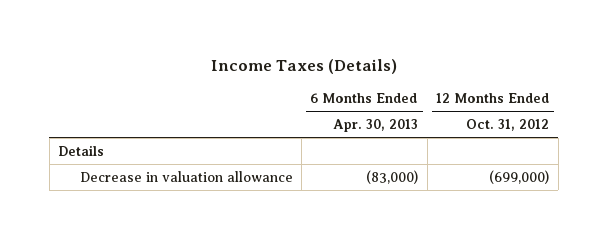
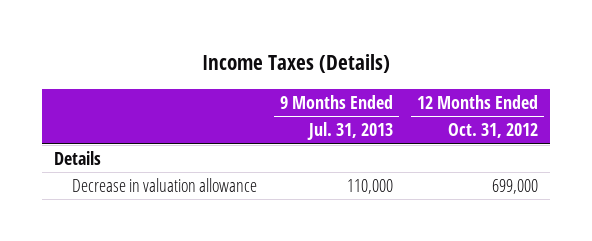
- | 6 Months Ended Apr. 30, 2013 | 12 Months Ended Oct. 31, 2012
+ | 9 Months Ended Jul. 31, 2013 | 12 Months Ended Oct. 31, 2012
- Decrease in valuation allowance | (83,000) | (699,000)
+ Decrease in valuation allowance | 110,000 | 699,000

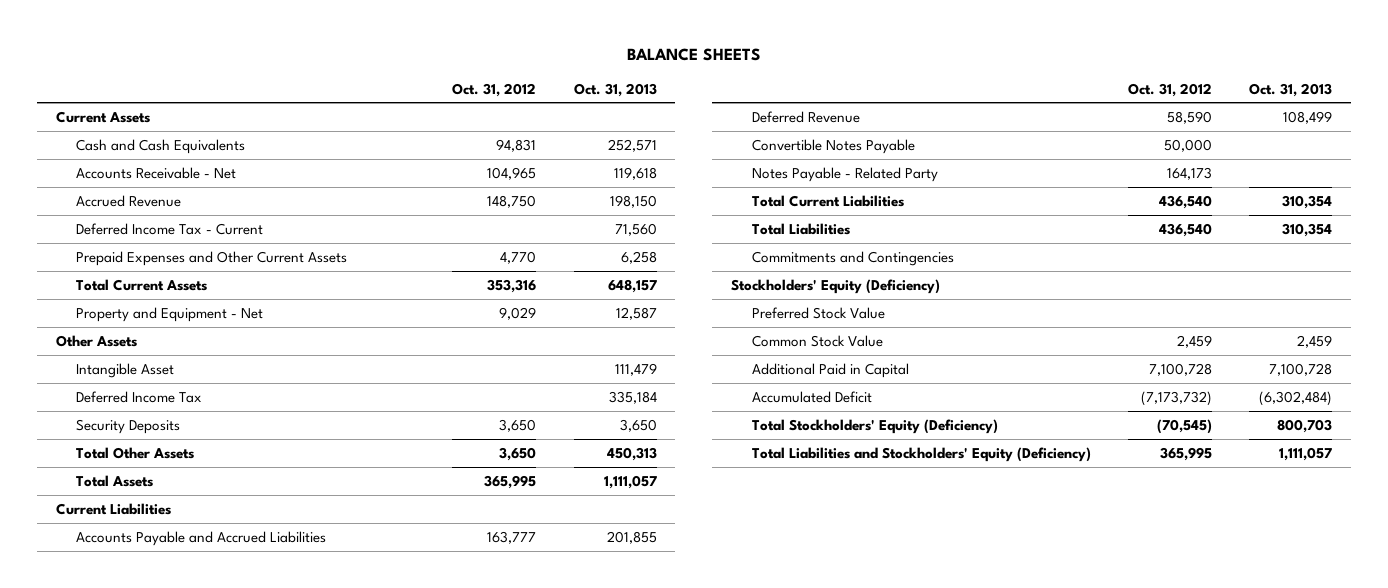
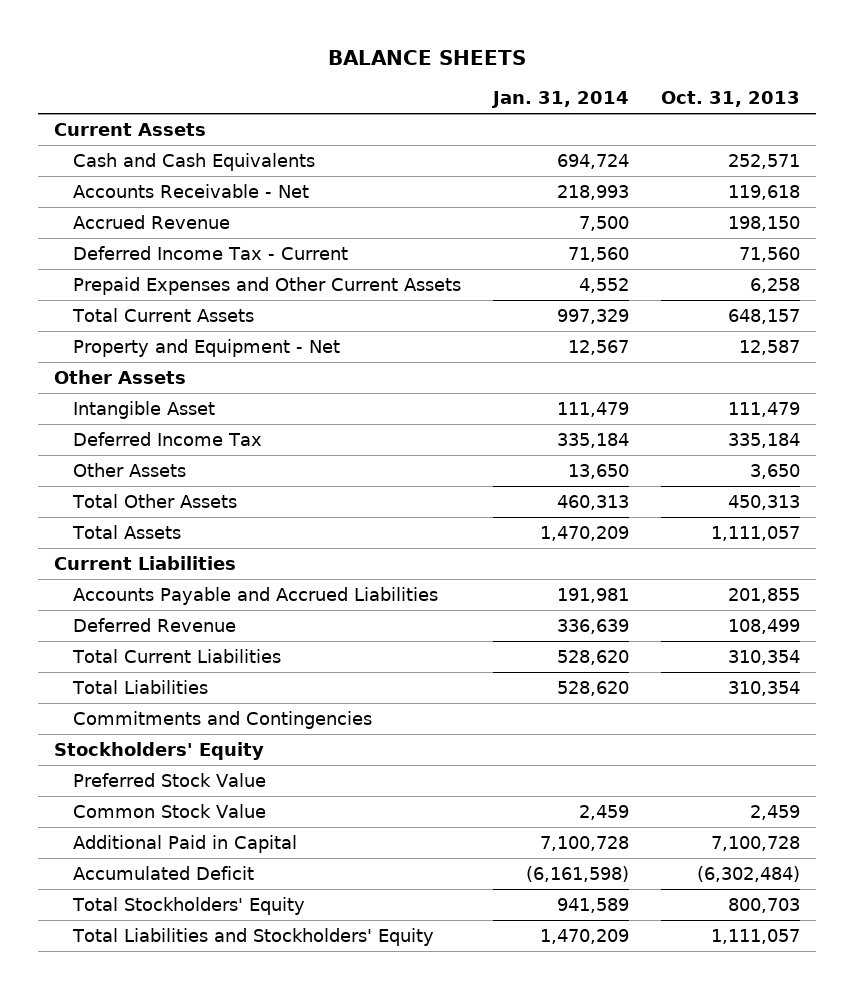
- | Oct. 31, 2012 | Oct. 31, 2013
+ | Jan. 31, 2014 | Oct. 31, 2013
- Security Deposits | 3,650 | 3,650
+ Other Assets | 13,650 | 3,650
- Convertible Notes Payable | 50,000 |
- Notes Payable - Related Party | 164,173 |
- Stockholders' Equity (Deficiency)
+ Stockholders' Equity
- Total Stockholders' Equity (Deficiency) | (70,545) | 800,703
- Total Liabilities and Stockholders' Equity (Deficiency) | 365,995 | 1,111,057
+ Total Stockholders' Equity | 941,589 | 800,703
+ Total Liabilities and Stockholders' Equity | 1,470,209 | 1,111,057

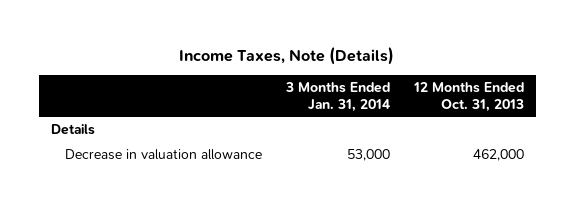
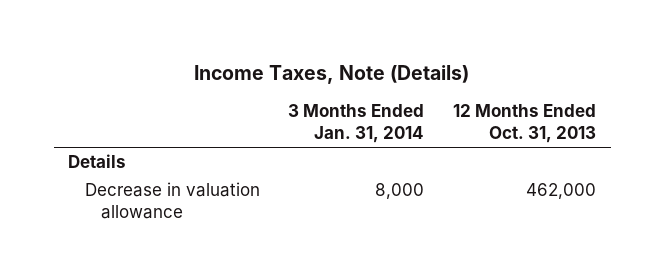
- Decrease in valuation allowance | 53,000 | 462,000
+ Decrease in valuation allowance | 8,000 | 462,000

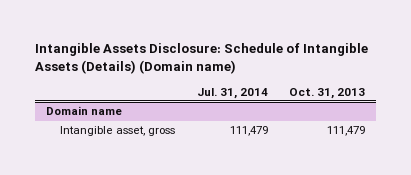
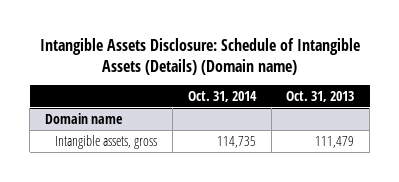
- | Jul. 31, 2014 | Oct. 31, 2013
+ | Oct. 31, 2014 | Oct. 31, 2013
@ Domain name
- Intangible asset, gross | 111,479 | 111,479
+ Intangible assets, gross | 114,735 | 111,479

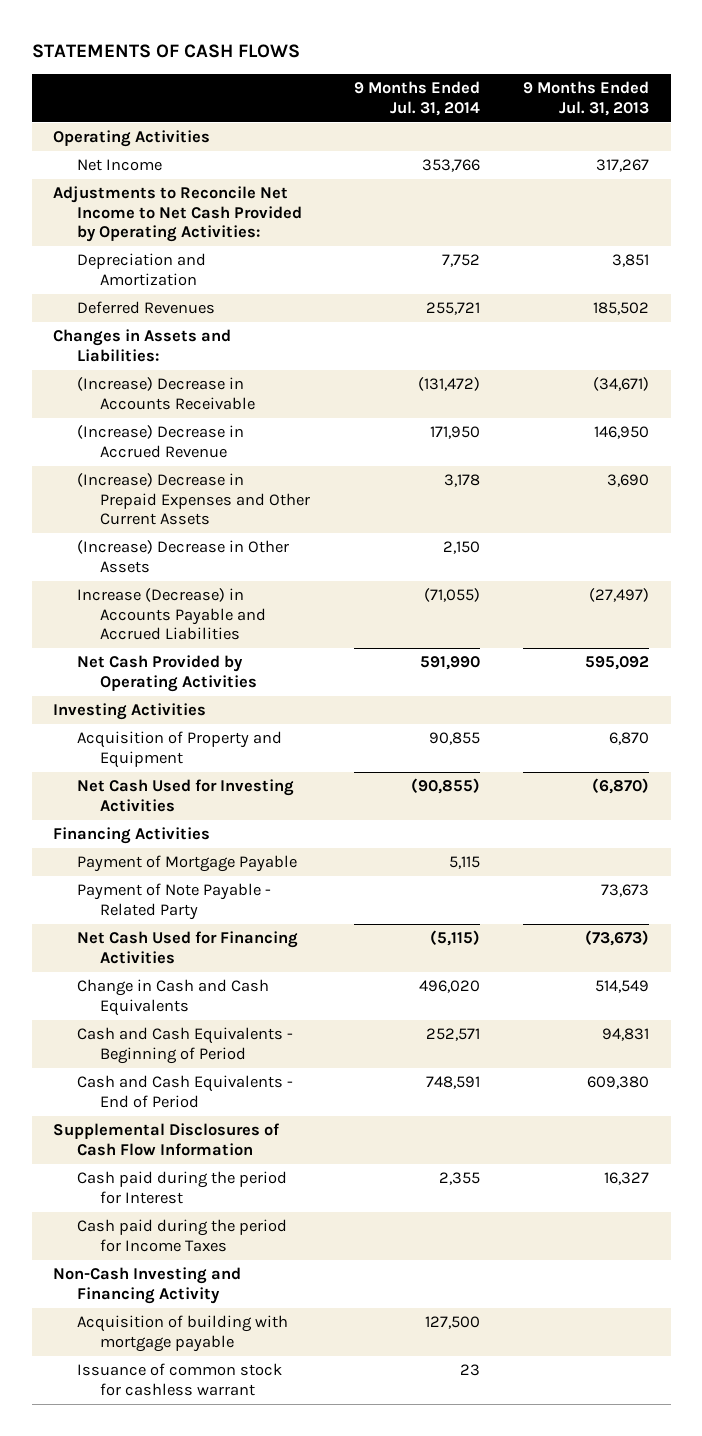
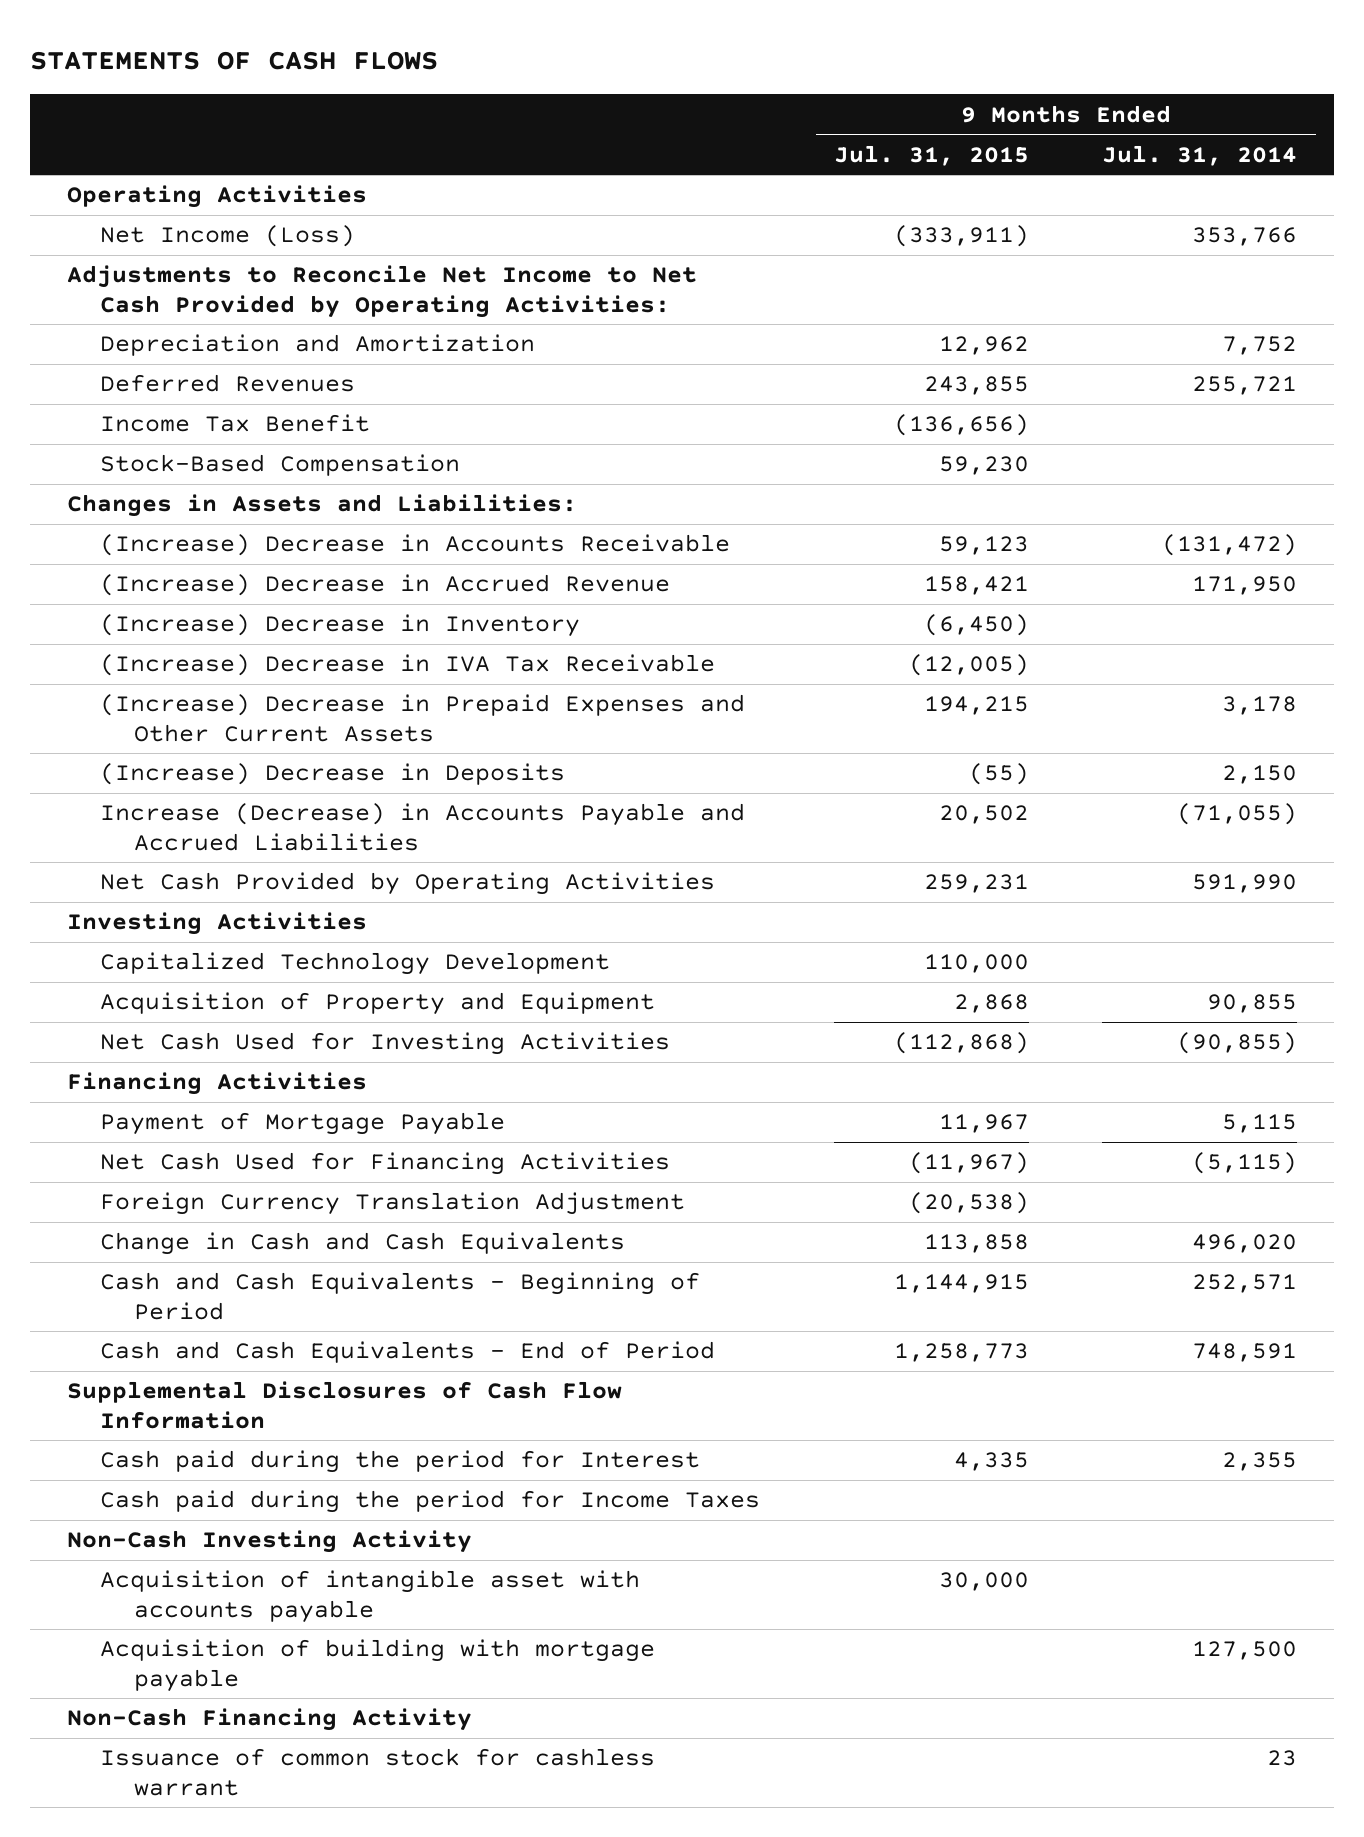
- | 9 Months Ended Jul. 31, 2014 | 9 Months Ended Jul. 31, 2013
+ | 9 Months Ended Jul. 31, 2015 | 9 Months Ended Jul. 31, 2014
- Net Income | 353,766 | 317,267
+ Net Income (Loss) | (333,911) | 353,766
+ Income Tax Benefit | (136,656) |
+ Stock-Based Compensation | 59,230 |
+ (Increase) Decrease in Inventory | (6,450) |
+ (Increase) Decrease in IVA Tax Receivable | (12,005) |
- (Increase) Decrease in Other Assets | 2,150 |
+ (Increase) Decrease in Deposits | (55) | 2,150
+ Capitalized Technology Development | 110,000 |
- Payment of Note Payable - Related Party | | 73,673
+ Foreign Currency Translation Adjustment | (20,538) |
- Non-Cash Investing and Financing Activity
+ Non-Cash Investing Activity
+ Acquisition of intangible asset with accounts payable | 30,000 |
+ Non-Cash Financing Activity

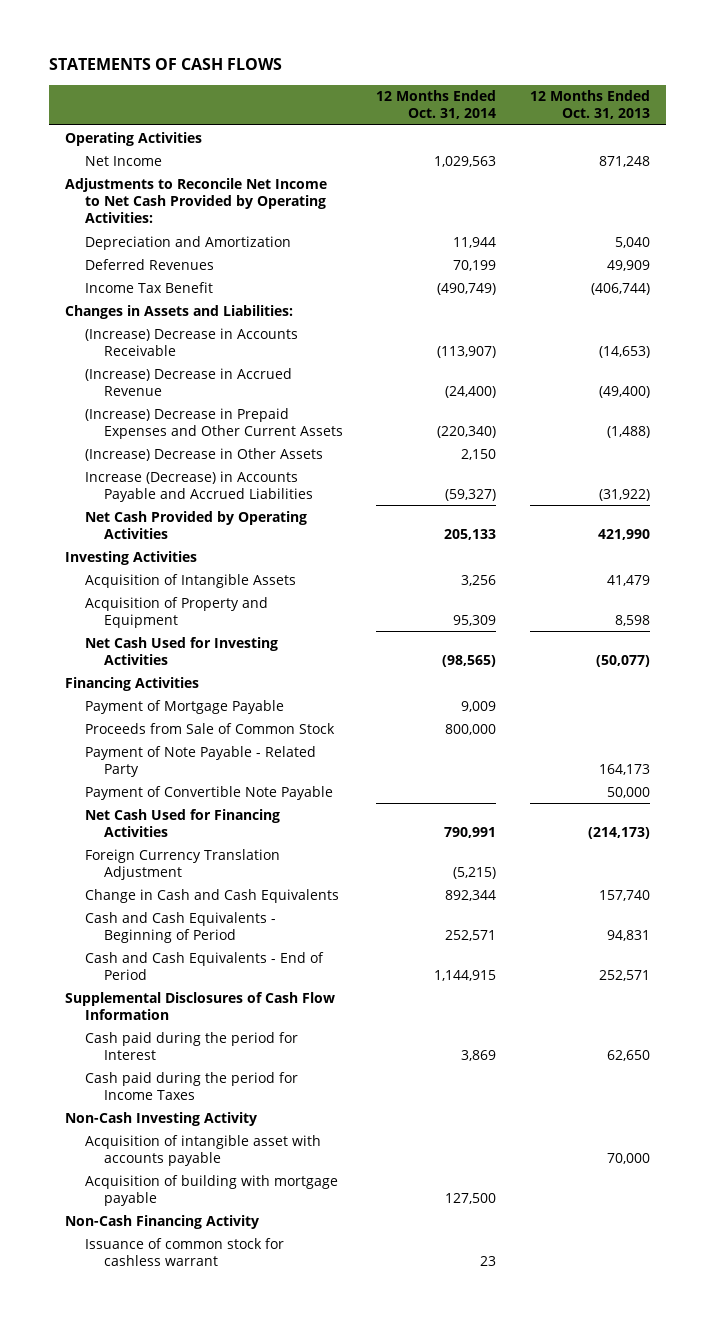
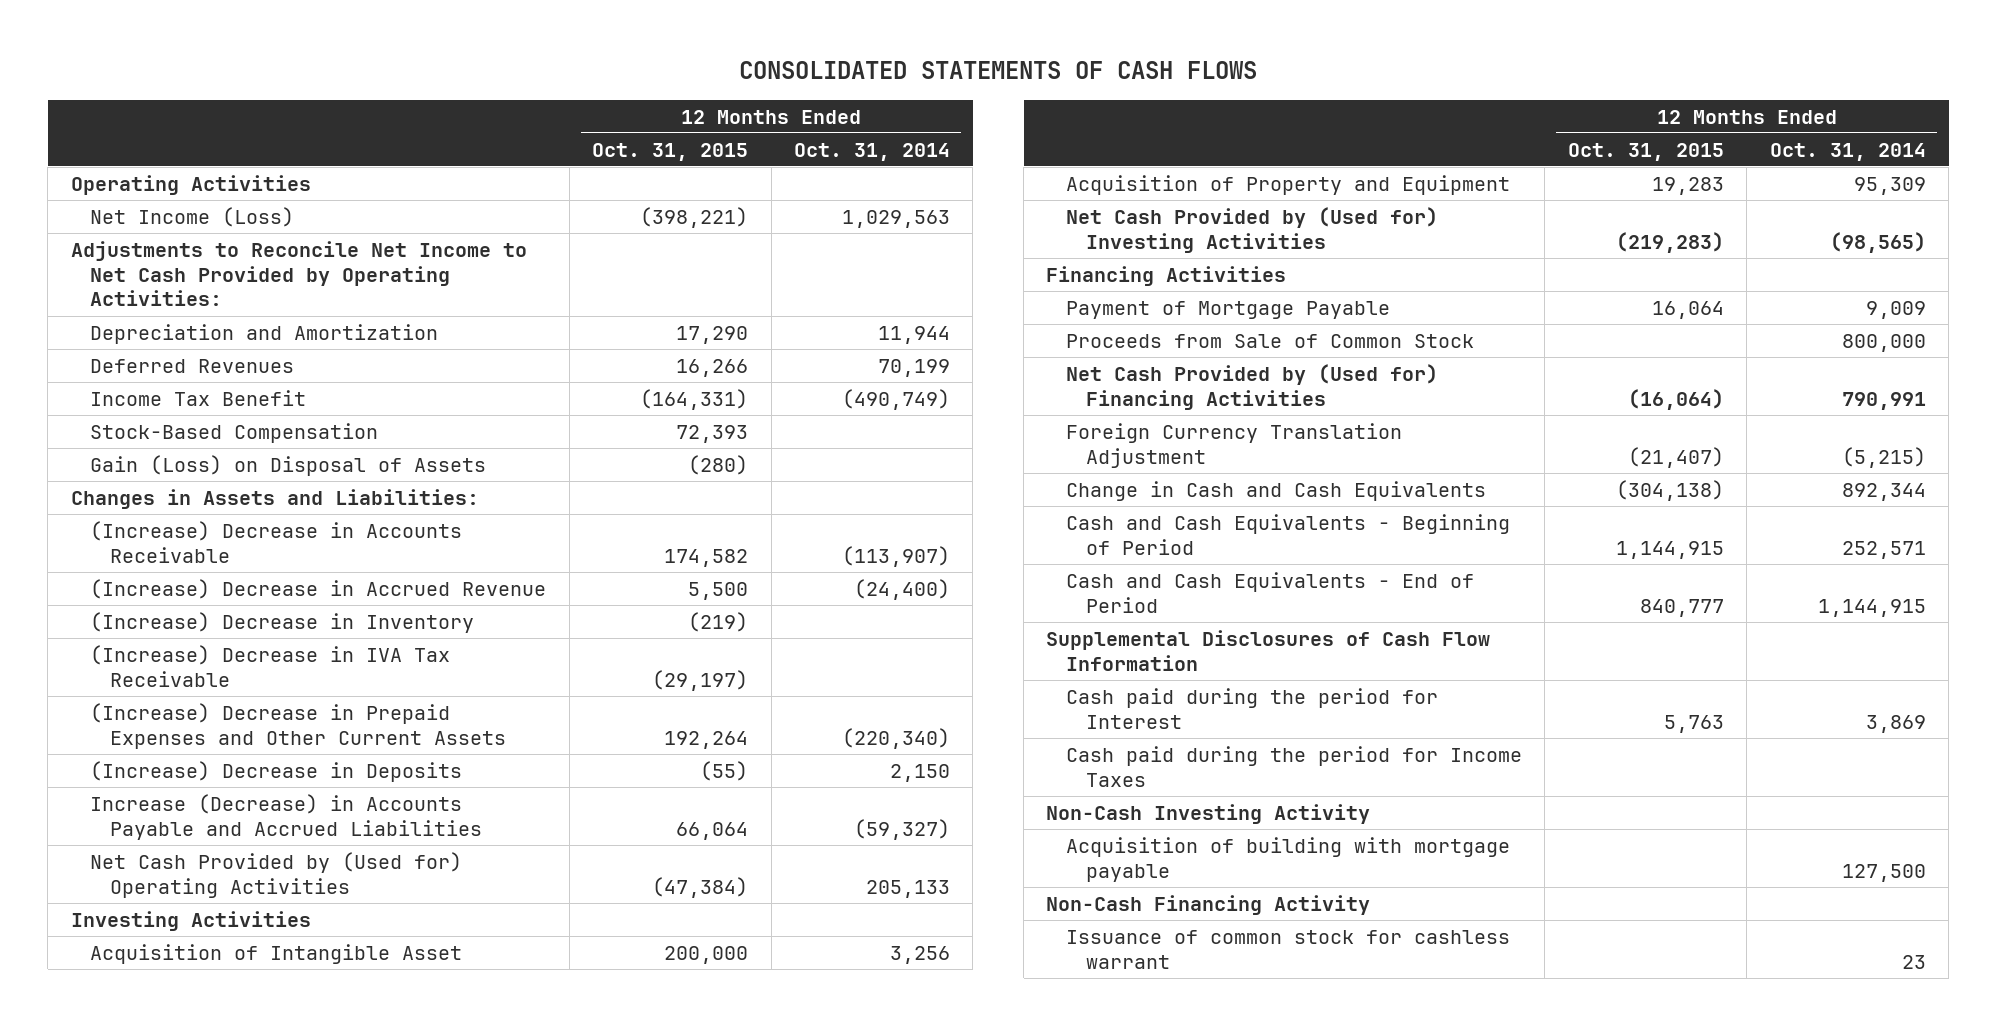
- STATEMENTS OF CASH FLOWS
+ CONSOLIDATED STATEMENTS OF CASH FLOWS
- | 12 Months Ended Oct. 31, 2014 | 12 Months Ended Oct. 31, 2013
+ | 12 Months Ended Oct. 31, 2015 | 12 Months Ended Oct. 31, 2014
- Net Income | 1,029,563 | 871,248
+ Net Income (Loss) | (398,221) | 1,029,563
+ Stock-Based Compensation | 72,393 |
+ Gain (Loss) on Disposal of Assets | (280) |
+ (Increase) Decrease in Inventory | (219) |
+ (Increase) Decrease in IVA Tax Receivable | (29,197) |
- (Increase) Decrease in Other Assets | 2,150 |
+ (Increase) Decrease in Deposits | (55) | 2,150
- Net Cash Provided by Operating Activities | 205,133 | 421,990
+ Net Cash Provided by (Used for) Operating Activities | (47,384) | 205,133
- Acquisition of Intangible Assets | 3,256 | 41,479
+ Acquisition of Intangible Asset | 200,000 | 3,256
- Net Cash Used for Investing Activities | (98,565) | (50,077)
+ Net Cash Provided by (Used for) Investing Activities | (219,283) | (98,565)
- Payment of Note Payable - Related Party | | 164,173
- Payment of Convertible Note Payable | | 50,000
- Net Cash Used for Financing Activities | 790,991 | (214,173)
+ Net Cash Provided by (Used for) Financing Activities | (16,064) | 790,991
- Acquisition of intangible asset with accounts payable | | 70,000

